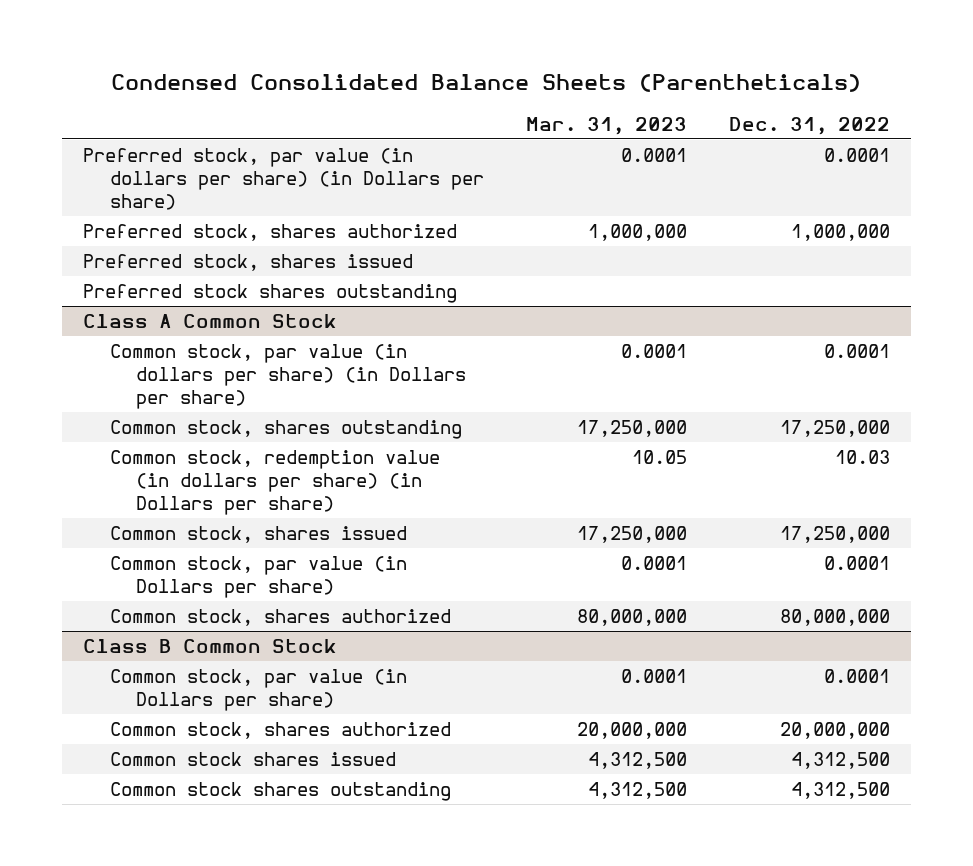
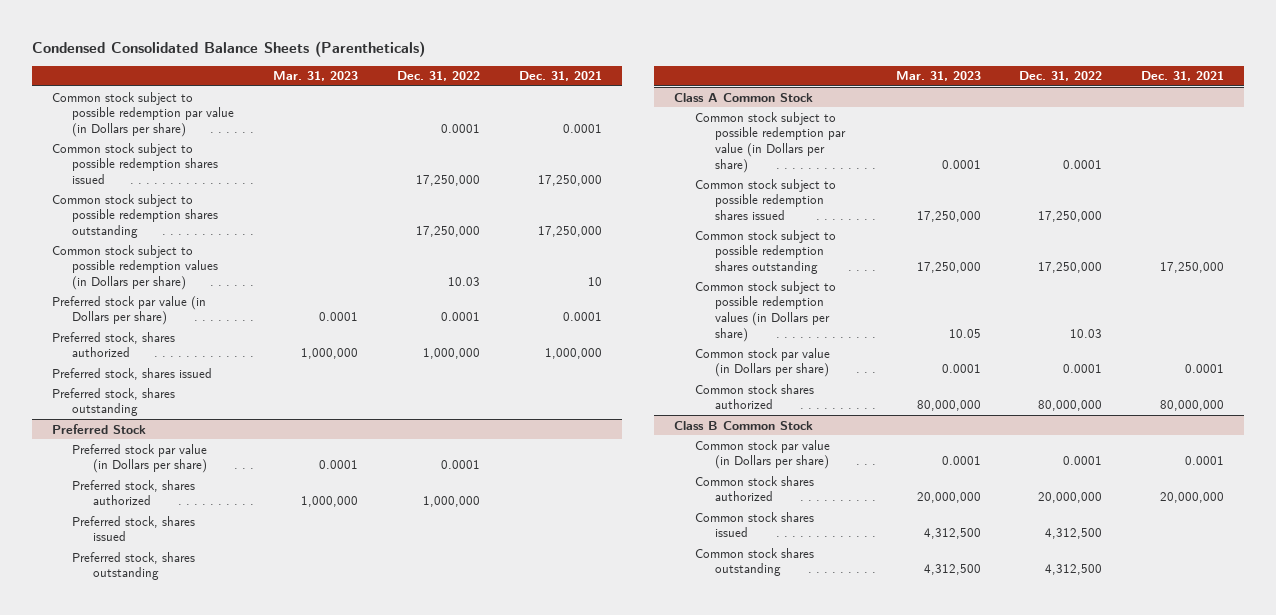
- | Mar. 31, 2023 | Dec. 31, 2022
+ | Mar. 31, 2023 | Dec. 31, 2022 | Dec. 31, 2021
- Preferred stock, par value (in dollars per share) (in Dollars per share) | 0.0001 | 0.0001
+ Common stock subject to possible redemption par value (in Dollars per share) | | 0.0001 | 0.0001
+ Common stock subject to possible redemption shares issued | | 17,250,000 | 17,250,000
+ Common stock subject to possible redemption shares outstanding | | 17,250,000 | 17,250,000
+ Common stock subject to possible redemption values (in Dollars per share) | | 10.03 | 10
+ Preferred stock par value (in Dollars per share) | 0.0001 | 0.0001 | 0.0001
- Preferred stock shares outstanding
+ Preferred stock, shares outstanding
+ Preferred Stock
+ Preferred stock par value (in Dollars per share) | 0.0001 | 0.0001 |
+ Preferred stock, shares authorized | 1,000,000 | 1,000,000 |
+ Preferred stock, shares issued
+ Preferred stock, shares outstanding
@ Class A Common Stock
- Common stock, par value (in dollars per share) (in Dollars per share) | 0.0001 | 0.0001
- Common stock, shares outstanding | 17,250,000 | 17,250,000
- Common stock, redemption value (in dollars per share) (in Dollars per share) | 10.05 | 10.03
- Common stock, shares issued | 17,250,000 | 17,250,000
- Common stock, par value (in Dollars per share) | 0.0001 | 0.0001
- Common stock, shares authorized | 80,000,000 | 80,000,000
+ Common stock subject to possible redemption par value (in Dollars per share) | 0.0001 | 0.0001 |
+ Common stock subject to possible redemption shares issued | 17,250,000 | 17,250,000 |
+ Common stock subject to possible redemption shares outstanding | 17,250,000 | 17,250,000 | 17,250,000
+ Common stock subject to possible redemption values (in Dollars per share) | 10.05 | 10.03 |
+ Common stock par value (in Dollars per share) | 0.0001 | 0.0001 | 0.0001
+ Common stock shares authorized | 80,000,000 | 80,000,000 | 80,000,000
@ Class B Common Stock
- Common stock, par value (in Dollars per share) | 0.0001 | 0.0001
- Common stock, shares authorized | 20,000,000 | 20,000,000
+ Common stock par value (in Dollars per share) | 0.0001 | 0.0001 | 0.0001
+ Common stock shares authorized | 20,000,000 | 20,000,000 | 20,000,000

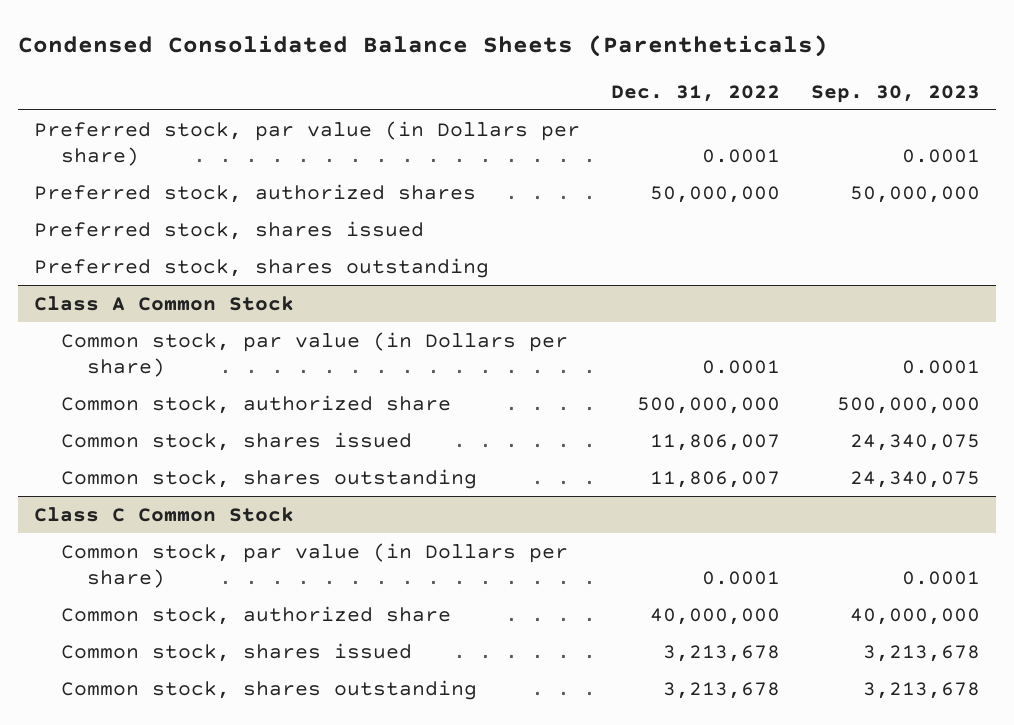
- | Mar. 31, 2023 | Dec. 31, 2022 | Dec. 31, 2021
+ | Dec. 31, 2022 | Sep. 30, 2023
- Common stock subject to possible redemption par value (in Dollars per share) | | 0.0001 | 0.0001
- Common stock subject to possible redemption shares issued | | 17,250,000 | 17,250,000
- Common stock subject to possible redemption shares outstanding | | 17,250,000 | 17,250,000
- Common stock subject to possible redemption values (in Dollars per share) | | 10.03 | 10
- Preferred stock par value (in Dollars per share) | 0.0001 | 0.0001 | 0.0001
- Preferred stock, shares authorized | 1,000,000 | 1,000,000 | 1,000,000
- Preferred stock, shares issued
- Preferred stock, shares outstanding
- Preferred Stock
- Preferred stock par value (in Dollars per share) | 0.0001 | 0.0001 |
- Preferred stock, shares authorized | 1,000,000 | 1,000,000 |
+ Preferred stock, par value (in Dollars per share) | 0.0001 | 0.0001
+ Preferred stock, authorized shares | 50,000,000 | 50,000,000
@ Class A Common Stock
- Common stock subject to possible redemption par value (in Dollars per share) | 0.0001 | 0.0001 |
- Common stock subject to possible redemption shares issued | 17,250,000 | 17,250,000 |
- Common stock subject to possible redemption shares outstanding | 17,250,000 | 17,250,000 | 17,250,000
- Common stock subject to possible redemption values (in Dollars per share) | 10.05 | 10.03 |
- Common stock par value (in Dollars per share) | 0.0001 | 0.0001 | 0.0001
- Common stock shares authorized | 80,000,000 | 80,000,000 | 80,000,000
- Class B Common Stock
- Common stock par value (in Dollars per share) | 0.0001 | 0.0001 | 0.0001
- Common stock shares authorized | 20,000,000 | 20,000,000 | 20,000,000
- Common stock shares issued | 4,312,500 | 4,312,500 |
- Common stock shares outstanding | 4,312,500 | 4,312,500 |
@ Class A Common Stock
+ Common stock, par value (in Dollars per share) | 0.0001 | 0.0001
+ Common stock, authorized share | 500,000,000 | 500,000,000
+ Common stock, shares issued | 11,806,007 | 24,340,075
+ Common stock, shares outstanding | 11,806,007 | 24,340,075
+ Class C Common Stock
+ Common stock, par value (in Dollars per share) | 0.0001 | 0.0001
+ Common stock, authorized share | 40,000,000 | 40,000,000
+ Common stock, shares issued | 3,213,678 | 3,213,678
+ Common stock, shares outstanding | 3,213,678 | 3,213,678

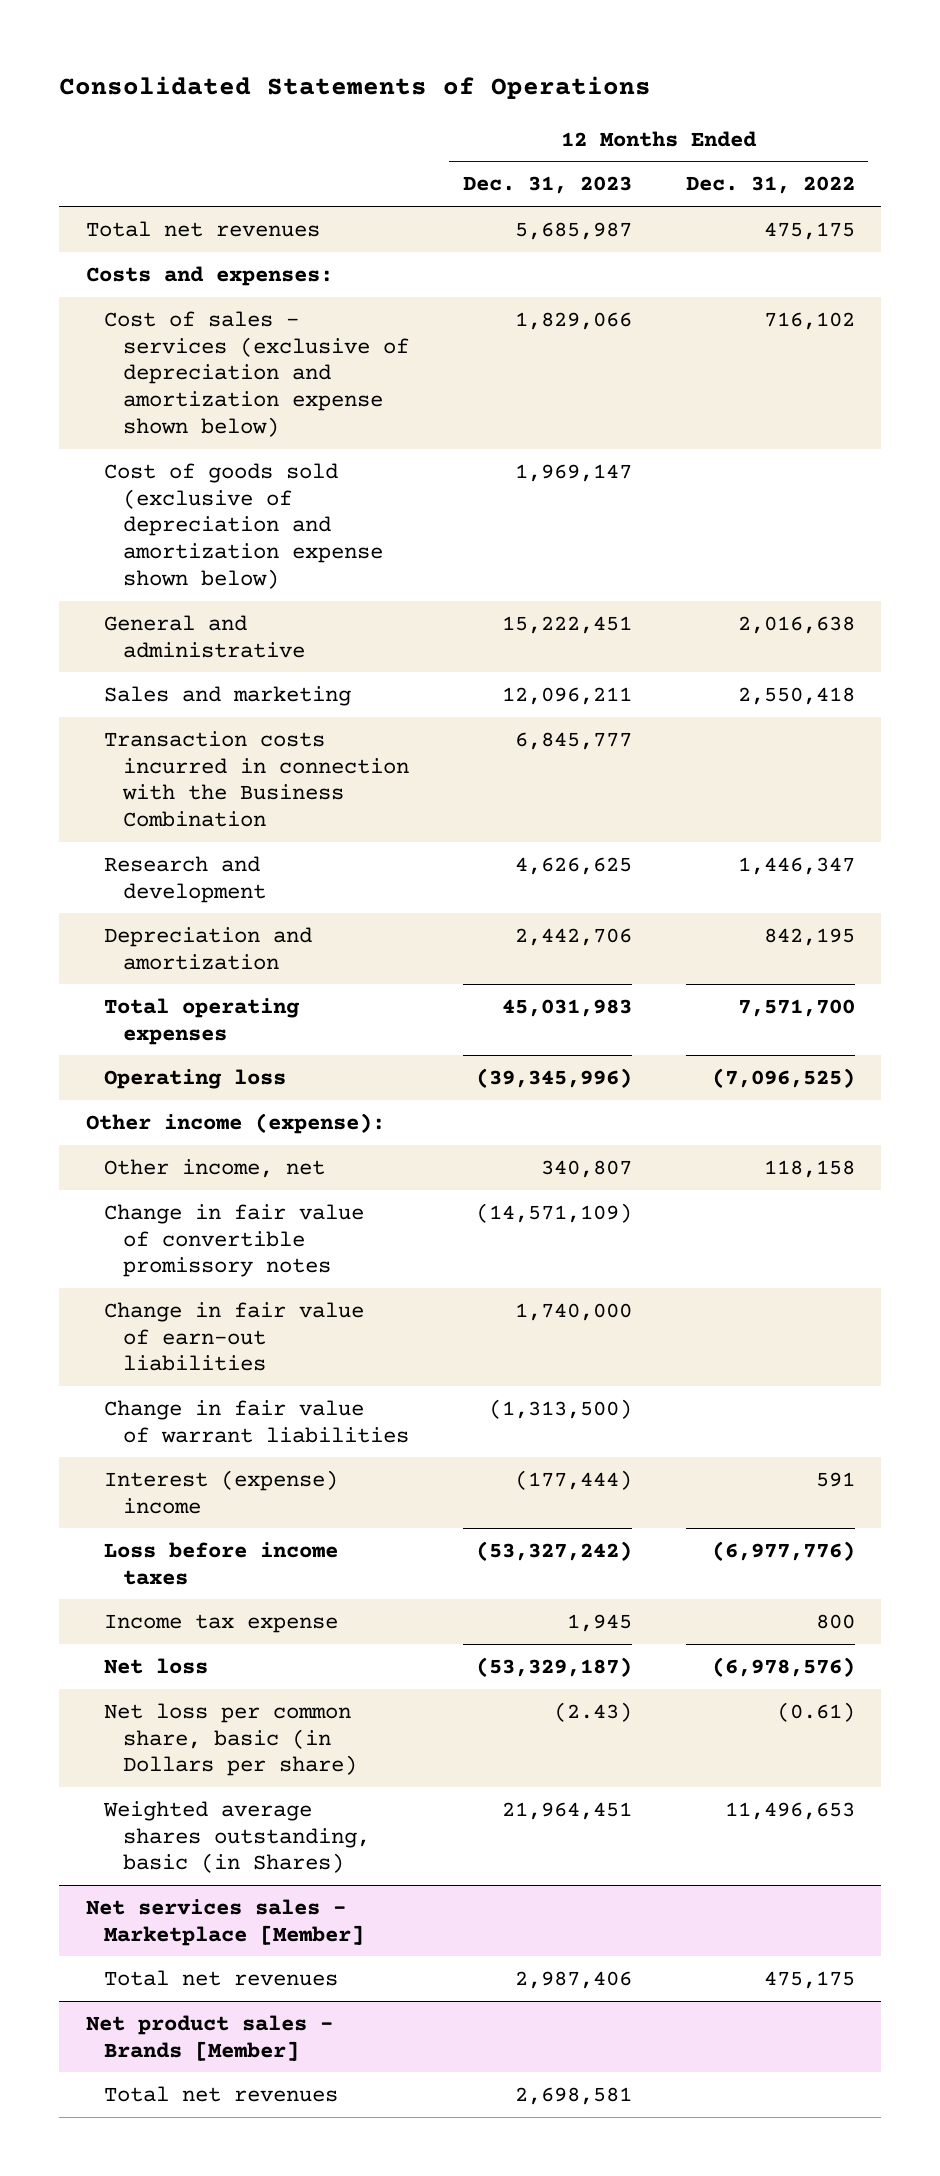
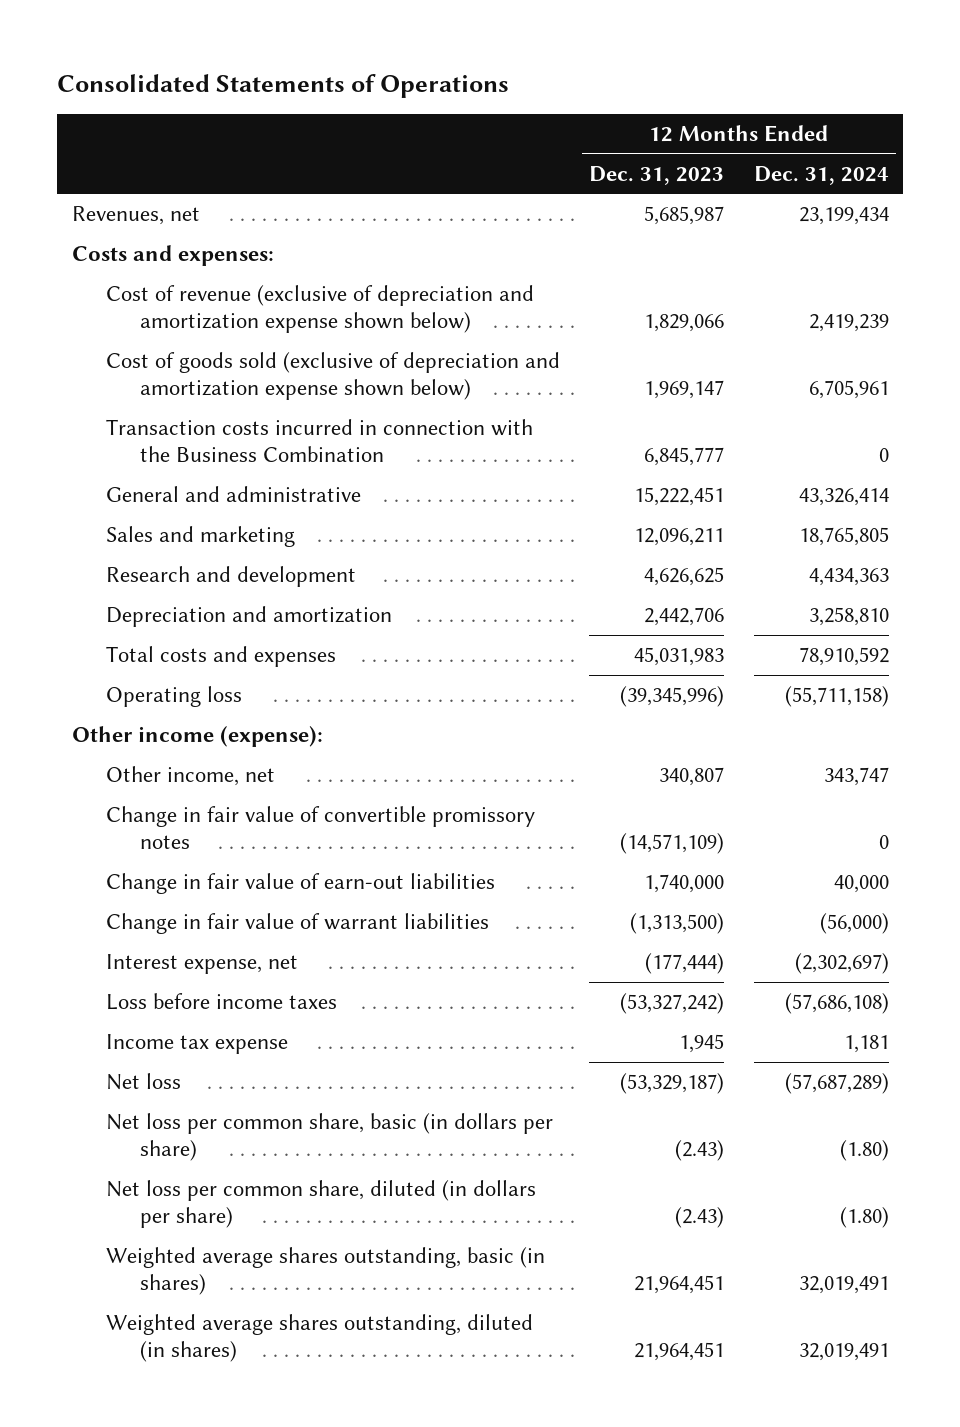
- | 12 Months Ended Dec. 31, 2023 | 12 Months Ended Dec. 31, 2022
+ | 12 Months Ended Dec. 31, 2023 | 12 Months Ended Dec. 31, 2024
- Total net revenues | 5,685,987 | 475,175
+ Revenues, net | 5,685,987 | 23,199,434
- Cost of sales - services (exclusive of depreciation and amortization expense shown below) | 1,829,066 | 716,102
+ Cost of revenue (exclusive of depreciation and amortization expense shown below) | 1,829,066 | 2,419,239
moved up: Transaction costs incurred in connection with the Business Combination | 6,845,777 | 0
- Total operating expenses | 45,031,983 | 7,571,700
+ Total costs and expenses | 45,031,983 | 78,910,592
- Interest (expense) income | (177,444) | 591
+ Interest expense, net | (177,444) | (2,302,697)
- Net loss per common share, basic (in Dollars per share) | (2.43) | (0.61)
- Weighted average shares outstanding, basic (in Shares) | 21,964,451 | 11,496,653
- Net services sales - Marketplace [Member]
- Total net revenues | 2,987,406 | 475,175
- Net product sales - Brands [Member]
- Total net revenues | 2,698,581 |
+ Net loss per common share, basic (in dollars per share) | (2.43) | (1.80)
+ Net loss per common share, diluted (in dollars per share) | (2.43) | (1.80)
+ Weighted average shares outstanding, basic (in shares) | 21,964,451 | 32,019,491
+ Weighted average shares outstanding, diluted (in shares) | 21,964,451 | 32,019,491

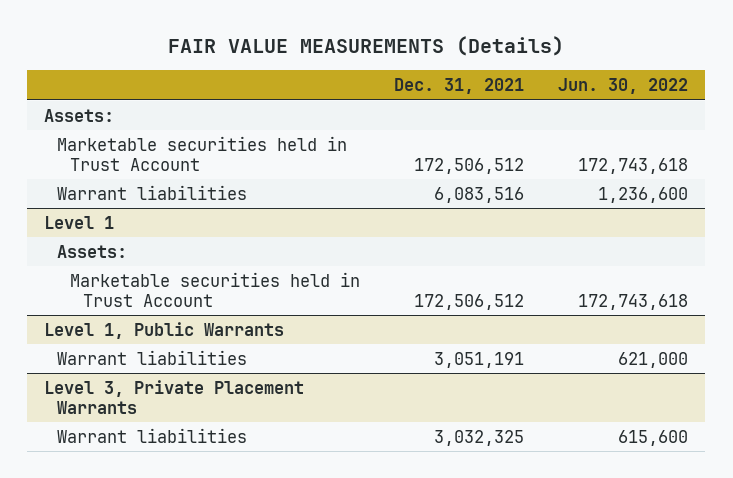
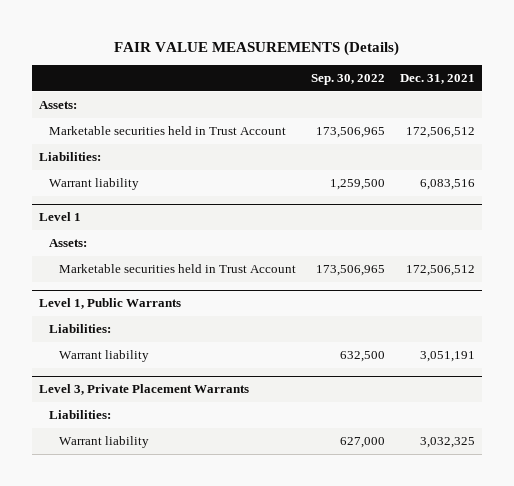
- | Dec. 31, 2021 | Jun. 30, 2022
+ | Sep. 30, 2022 | Dec. 31, 2021
- Warrant liabilities | 6,083,516 | 1,236,600
+ Liabilities:
+ Warrant liability | 1,259,500 | 6,083,516
@ Level 1, Public Warrants
- Warrant liabilities | 3,051,191 | 621,000
+ Liabilities:
+ Warrant liability | 632,500 | 3,051,191
@ Level 3, Private Placement Warrants
- Warrant liabilities | 3,032,325 | 615,600
+ Liabilities:
+ Warrant liability | 627,000 | 3,032,325

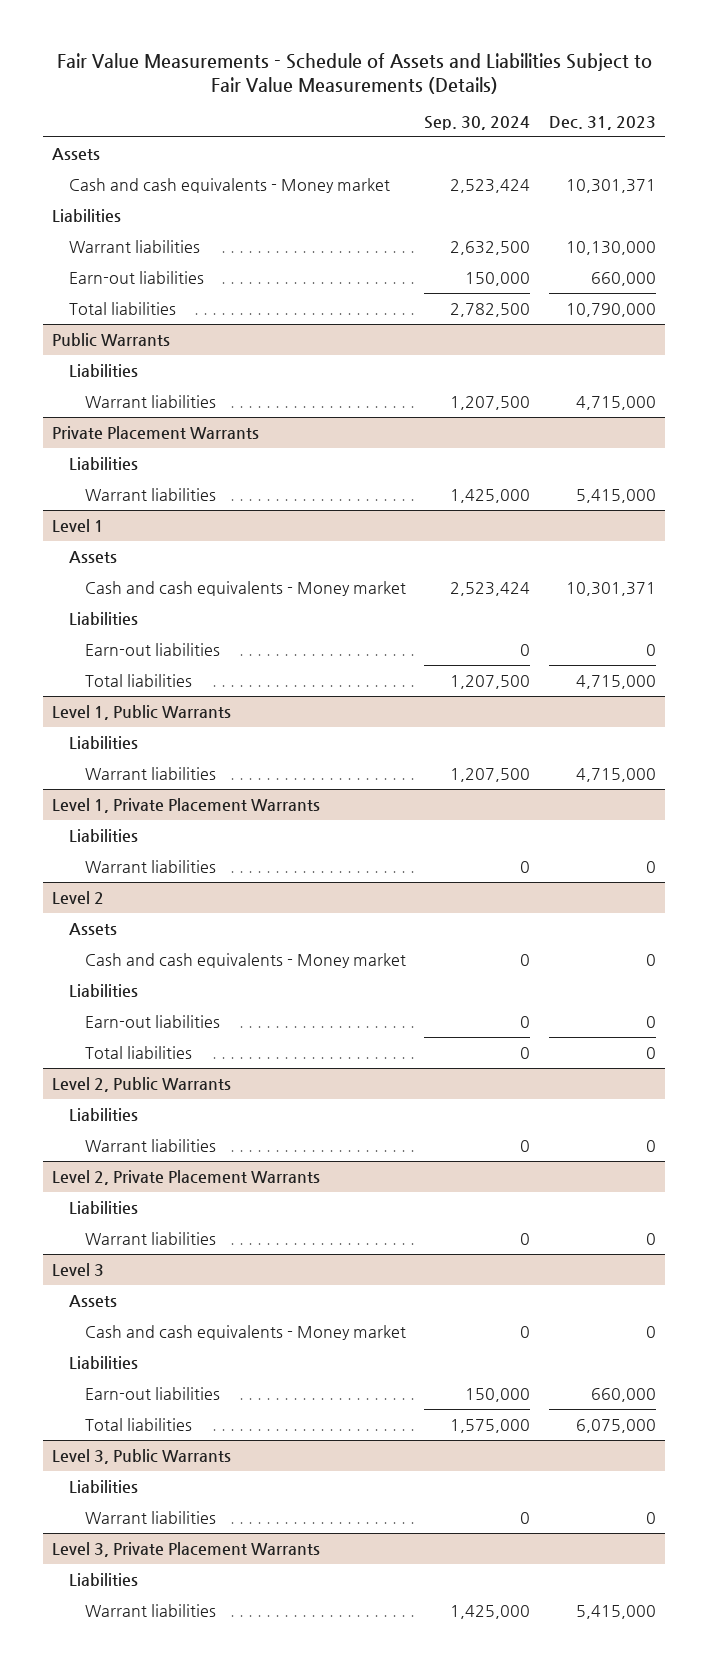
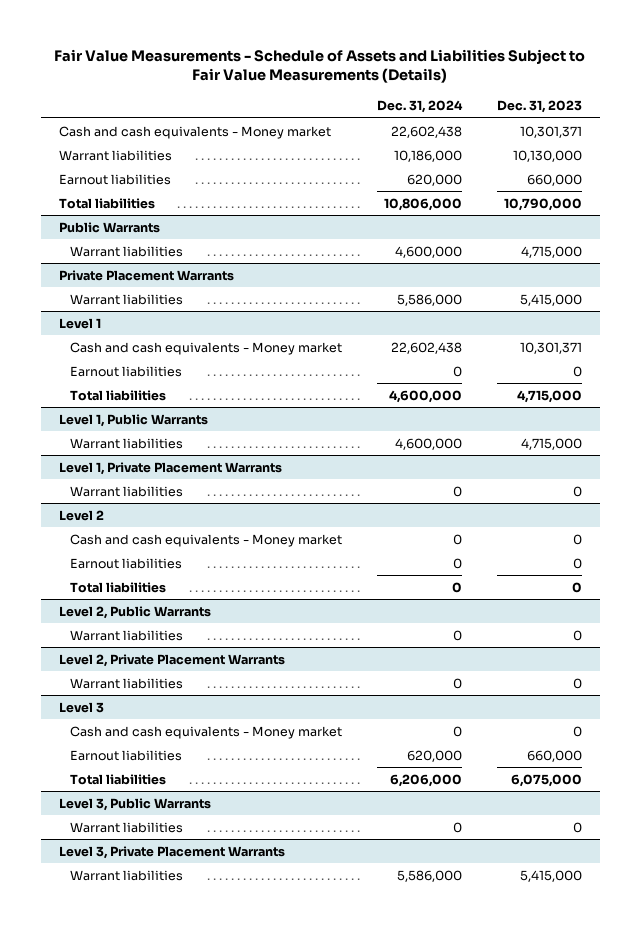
- | Sep. 30, 2024 | Dec. 31, 2023
+ | Dec. 31, 2024 | Dec. 31, 2023
- Assets
- Liabilities
- Earn-out liabilities | 150,000 | 660,000
+ Earnout liabilities | 620,000 | 660,000
@ Public Warrants
- Liabilities
@ Private Placement Warrants
- Liabilities
@ Level 1
- Assets
- Liabilities
- Earn-out liabilities | 0 | 0
+ Earnout liabilities | 0 | 0
@ Level 1, Public Warrants
- Liabilities
@ Level 1, Private Placement Warrants
- Liabilities
@ Level 2
- Assets
- Liabilities
- Earn-out liabilities | 0 | 0
+ Earnout liabilities | 0 | 0
@ Level 2, Public Warrants
- Liabilities
@ Level 2, Private Placement Warrants
- Liabilities
@ Level 3
- Assets
- Liabilities
- Earn-out liabilities | 150,000 | 660,000
+ Earnout liabilities | 620,000 | 660,000
@ Level 3, Public Warrants
- Liabilities
@ Level 3, Private Placement Warrants
- Liabilities

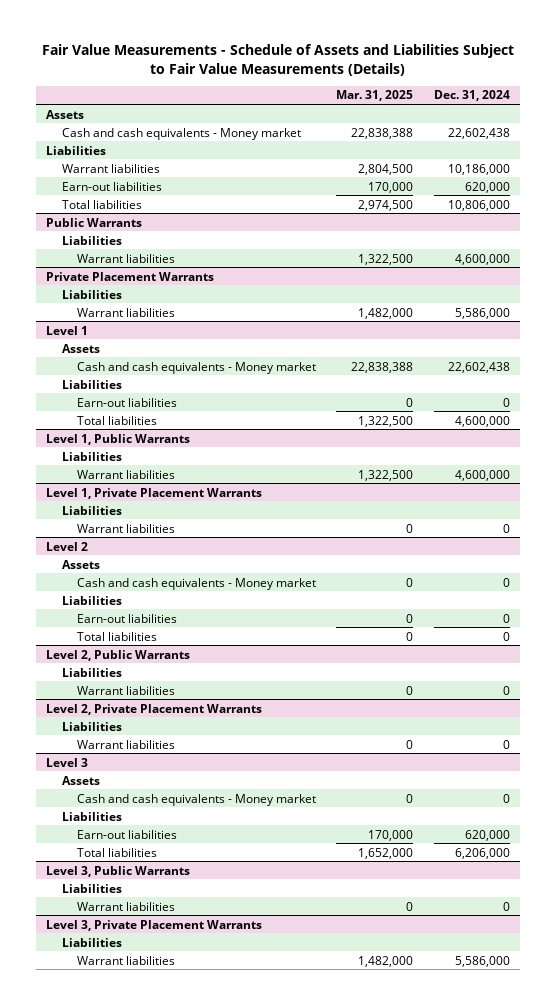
- | Dec. 31, 2024 | Dec. 31, 2023
+ | Mar. 31, 2025 | Dec. 31, 2024
+ Assets
+ Liabilities
- Earnout liabilities | 620,000 | 660,000
+ Earn-out liabilities | 170,000 | 620,000
@ Public Warrants
+ Liabilities
@ Private Placement Warrants
+ Liabilities
@ Level 1
+ Assets
- Earnout liabilities | 0 | 0
+ Liabilities
+ Earn-out liabilities | 0 | 0
@ Level 1, Public Warrants
+ Liabilities
@ Level 1, Private Placement Warrants
+ Liabilities
@ Level 2
+ Assets
- Earnout liabilities | 0 | 0
+ Liabilities
+ Earn-out liabilities | 0 | 0
@ Level 2, Public Warrants
+ Liabilities
@ Level 2, Private Placement Warrants
+ Liabilities
@ Level 3
+ Assets
- Earnout liabilities | 620,000 | 660,000
+ Liabilities
+ Earn-out liabilities | 170,000 | 620,000
@ Level 3, Public Warrants
+ Liabilities
@ Level 3, Private Placement Warrants
+ Liabilities

